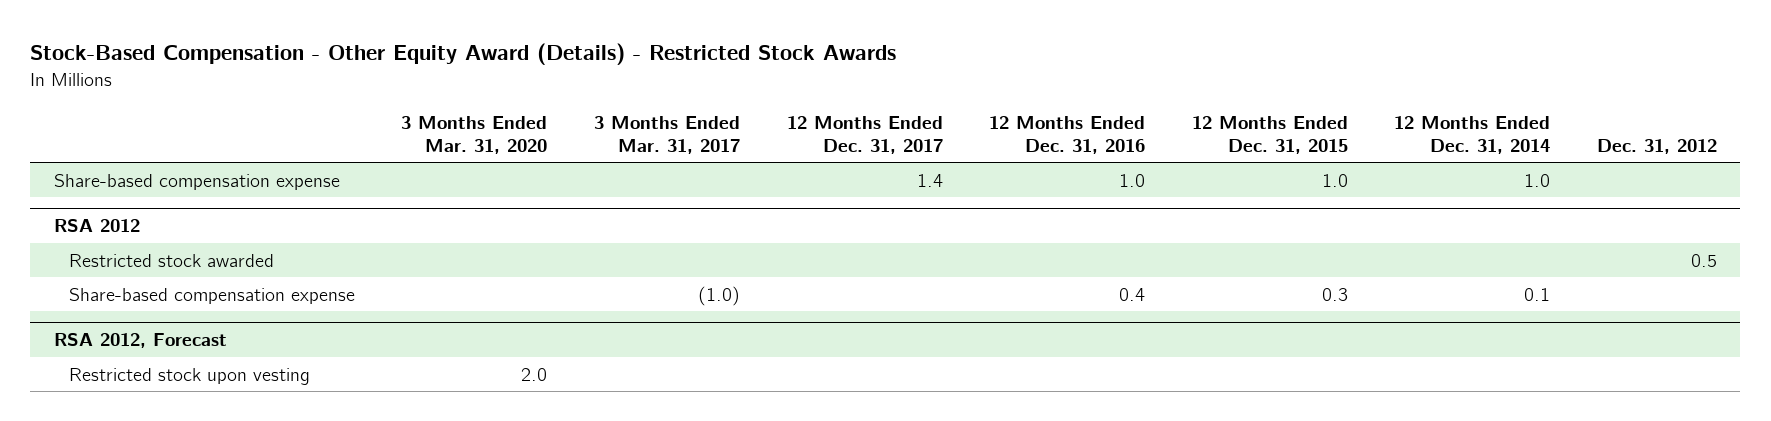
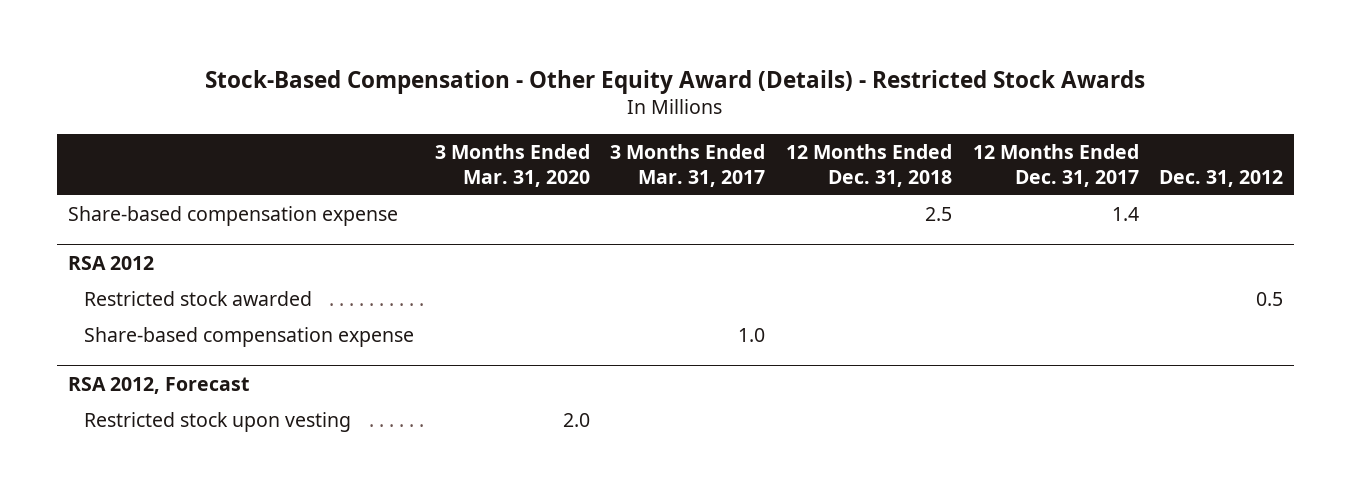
- | 3 Months Ended Mar. 31, 2020 | 3 Months Ended Mar. 31, 2017 | 12 Months Ended Dec. 31, 2017 | 12 Months Ended Dec. 31, 2016 | 12 Months Ended Dec. 31, 2015 | 12 Months Ended Dec. 31, 2014 | Dec. 31, 2012
+ | 3 Months Ended Mar. 31, 2020 | 3 Months Ended Mar. 31, 2017 | 12 Months Ended Dec. 31, 2018 | 12 Months Ended Dec. 31, 2017 | Dec. 31, 2012
@ RSA 2012
- Share-based compensation expense | | (1.0) | | 0.4 | 0.3 | 0.1 |
+ Share-based compensation expense | | 1.0 | | |

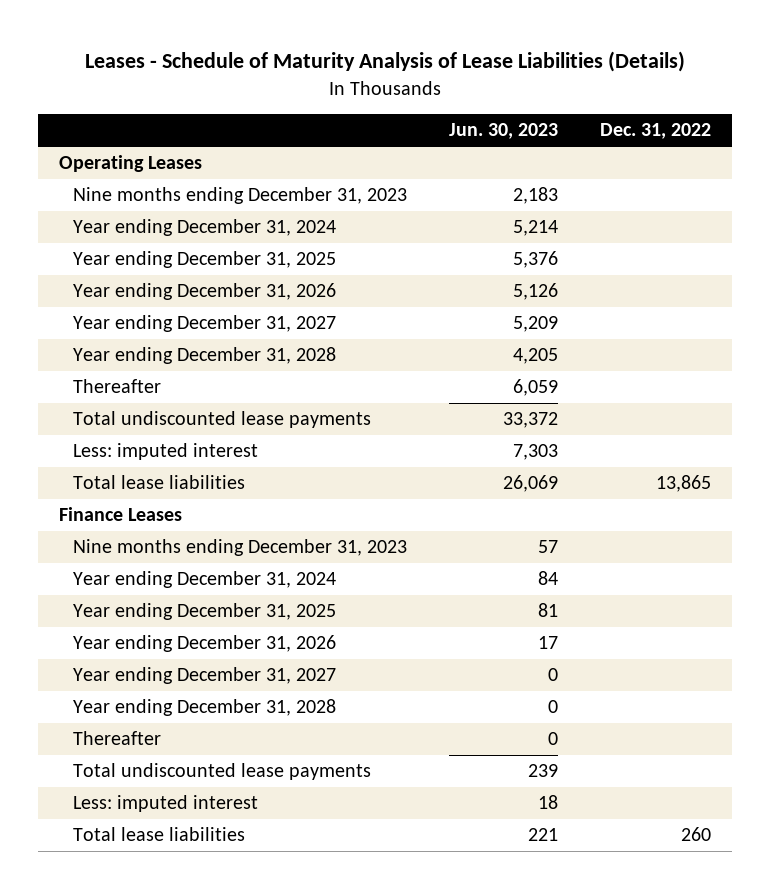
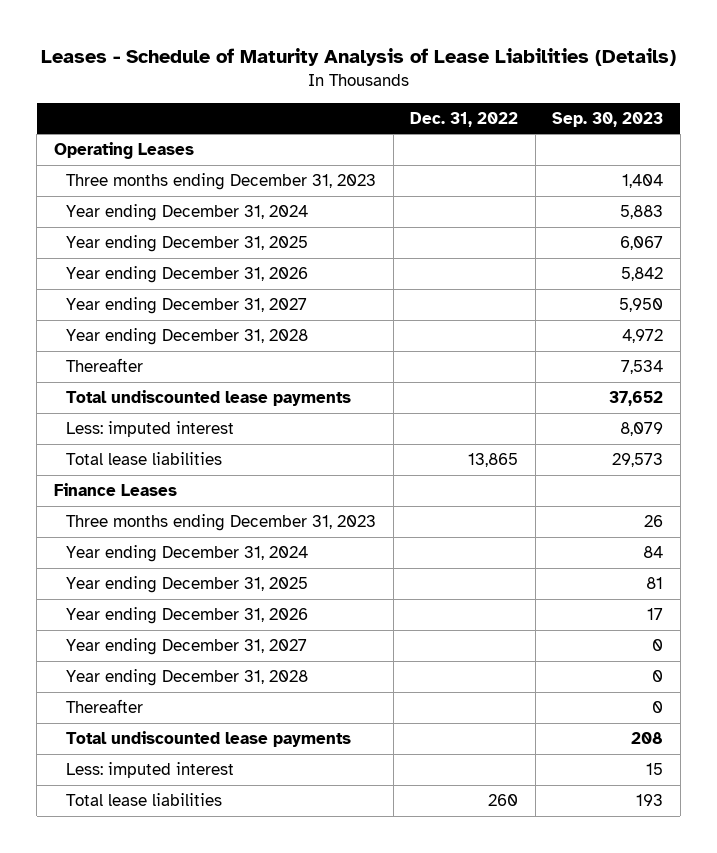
- | Jun. 30, 2023 | Dec. 31, 2022
+ | Dec. 31, 2022 | Sep. 30, 2023
- Nine months ending December 31, 2023 | 2,183 |
+ Three months ending December 31, 2023 | | 1,404
- Nine months ending December 31, 2023 | 57 |
+ Three months ending December 31, 2023 | | 26

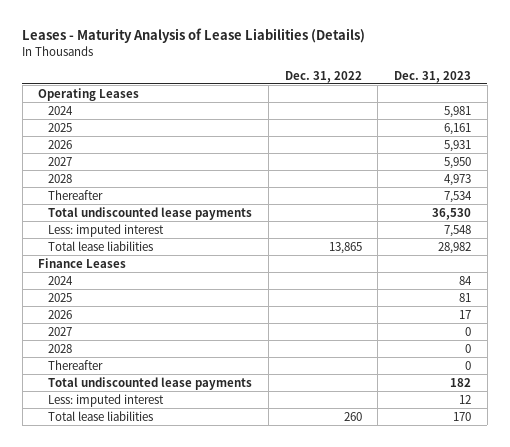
- Leases - Schedule of Maturity Analysis of Lease Liabilities (Details)
+ Leases - Maturity Analysis of Lease Liabilities (Details)
- | Dec. 31, 2022 | Sep. 30, 2023
+ | Dec. 31, 2022 | Dec. 31, 2023
- Three months ending December 31, 2023 | | 1,404
- Year ending December 31, 2024 | | 5,883
- Year ending December 31, 2025 | | 6,067
- Year ending December 31, 2026 | | 5,842
- Year ending December 31, 2027 | | 5,950
- Year ending December 31, 2028 | | 4,972
+ 2024 | | 5,981
+ 2025 | | 6,161
+ 2026 | | 5,931
+ 2027 | | 5,950
+ 2028 | | 4,973
- Three months ending December 31, 2023 | | 26
- Year ending December 31, 2024 | | 84
- Year ending December 31, 2025 | | 81
- Year ending December 31, 2026 | | 17
- Year ending December 31, 2027 | | 0
- Year ending December 31, 2028 | | 0
+ 2024 | | 84
+ 2025 | | 81
+ 2026 | | 17
+ 2027 | | 0
+ 2028 | | 0

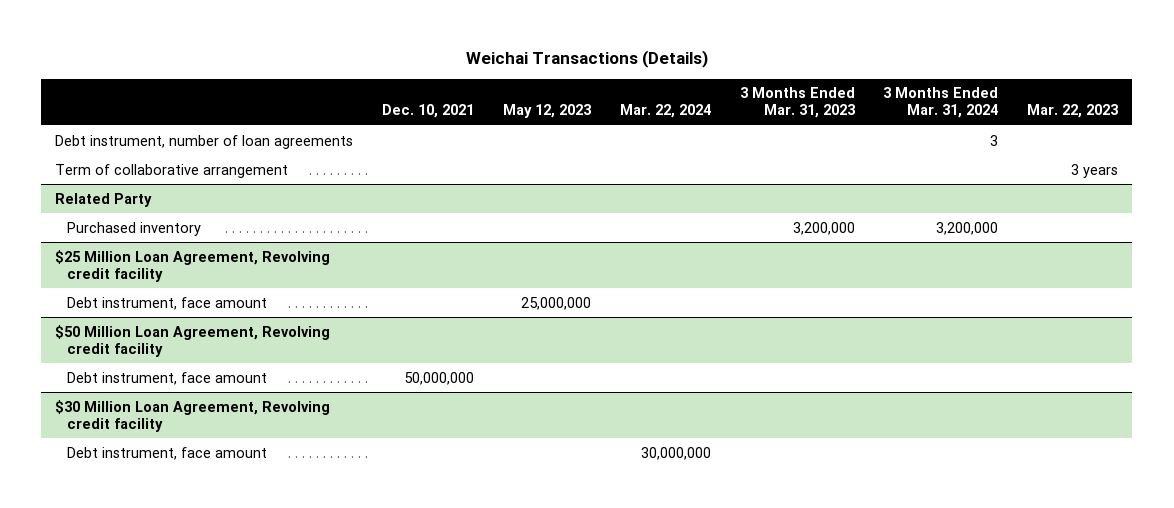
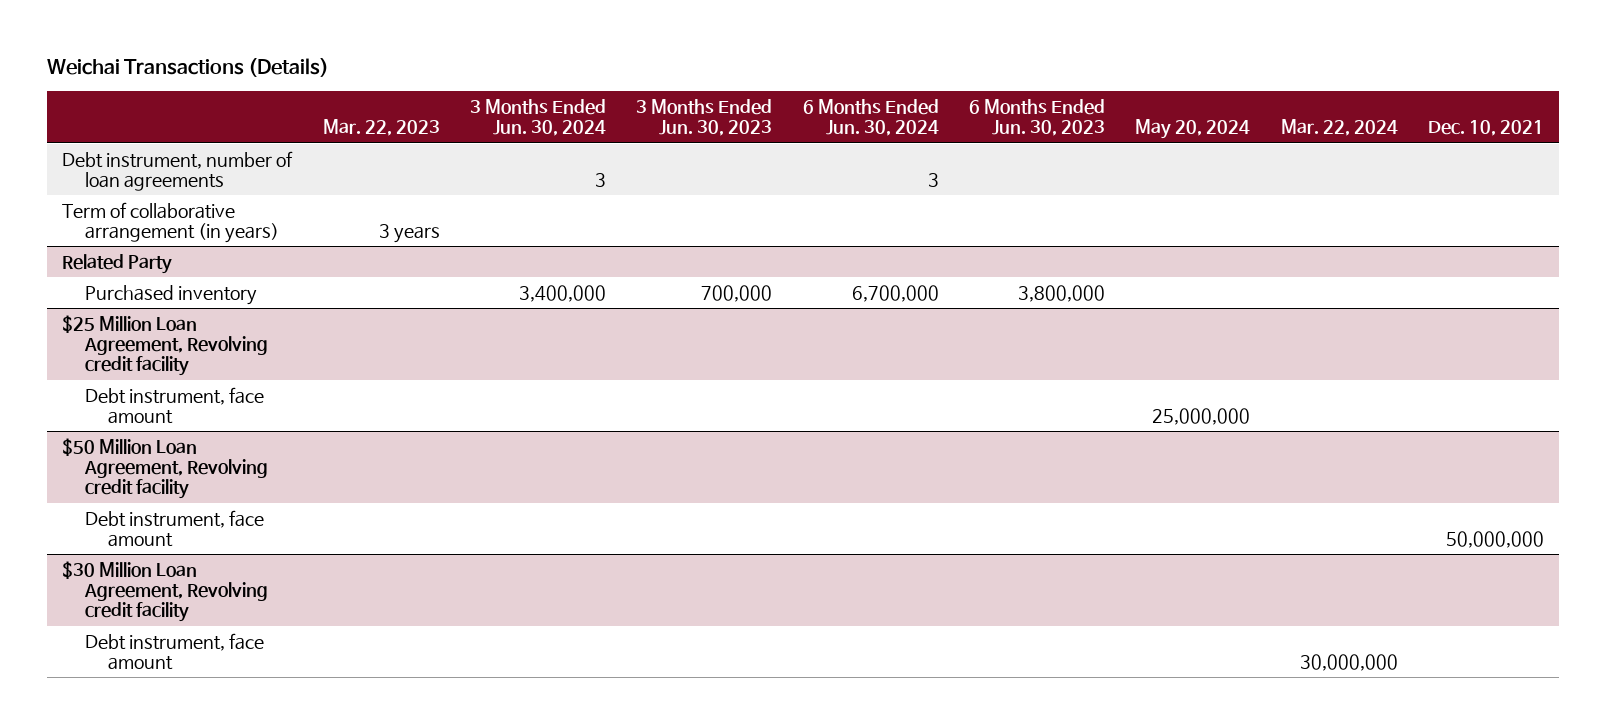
- | Dec. 10, 2021 | May 12, 2023 | Mar. 22, 2024 | 3 Months Ended Mar. 31, 2023 | 3 Months Ended Mar. 31, 2024 | Mar. 22, 2023
+ | Mar. 22, 2023 | 3 Months Ended Jun. 30, 2024 | 3 Months Ended Jun. 30, 2023 | 6 Months Ended Jun. 30, 2024 | 6 Months Ended Jun. 30, 2023 | May 20, 2024 | Mar. 22, 2024 | Dec. 10, 2021
- Term of collaborative arrangement | | | | | | 3 years
+ Term of collaborative arrangement (in years) | 3 years | | | | | | |

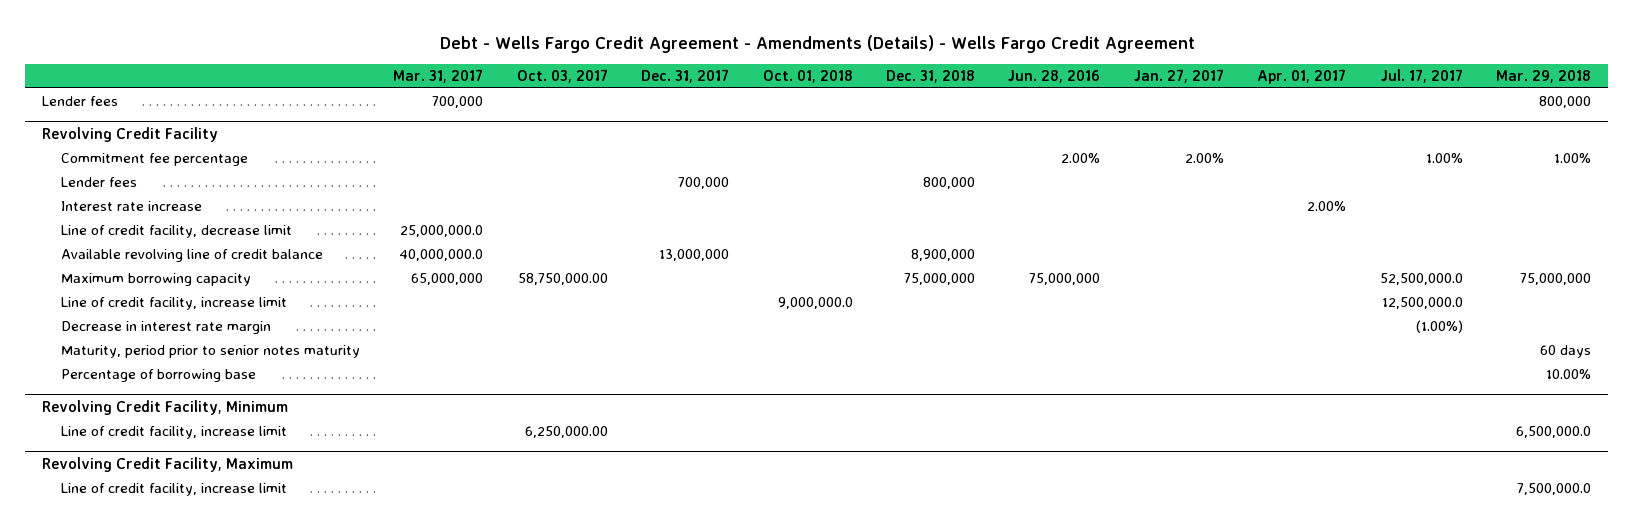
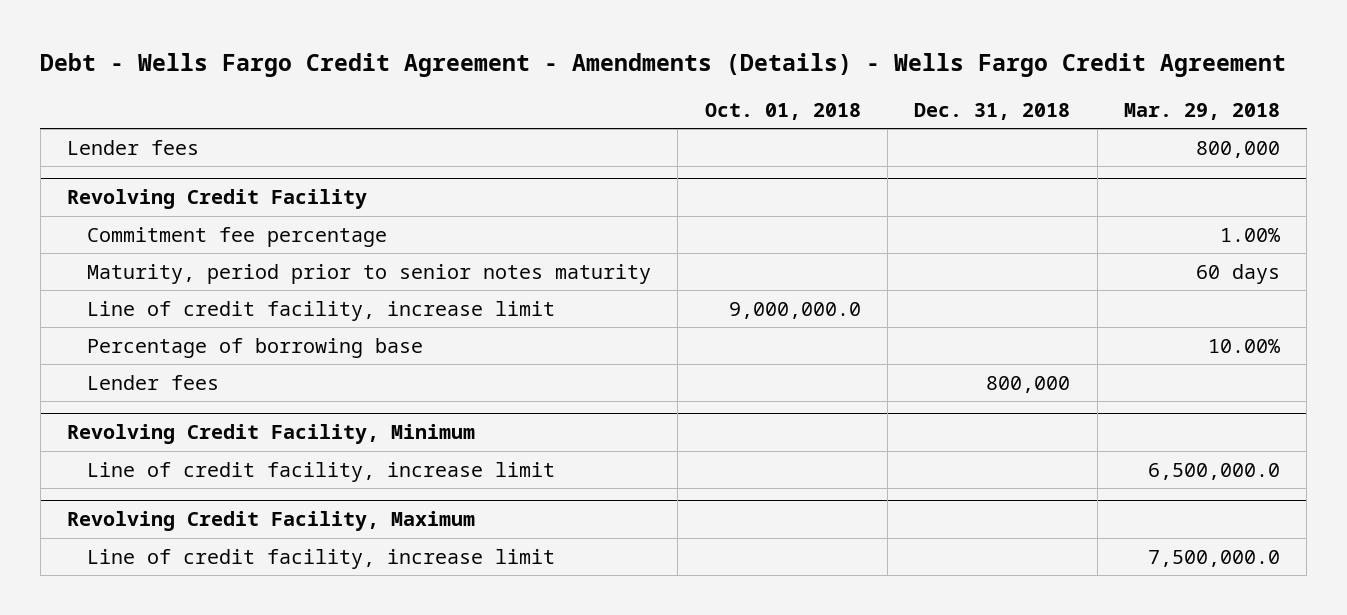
- | Mar. 31, 2017 | Oct. 03, 2017 | Dec. 31, 2017 | Oct. 01, 2018 | Dec. 31, 2018 | Jun. 28, 2016 | Jan. 27, 2017 | Apr. 01, 2017 | Jul. 17, 2017 | Mar. 29, 2018
+ | Oct. 01, 2018 | Dec. 31, 2018 | Mar. 29, 2018
@ Revolving Credit Facility
- Interest rate increase | | | | | | | | 2.00% | |
- Line of credit facility, decrease limit | 25,000,000.0 | | | | | | | | |
- Available revolving line of credit balance | 40,000,000.0 | | 13,000,000 | | 8,900,000 | | | | |
- Maximum borrowing capacity | 65,000,000 | 58,750,000.00 | | | 75,000,000 | 75,000,000 | | | 52,500,000.0 | 75,000,000
- Decrease in interest rate margin | | | | | | | | | (1.00%) |
moved down: Line of credit facility, increase limit | 9,000,000.0 | |
moved down: Lender fees | | 800,000 |

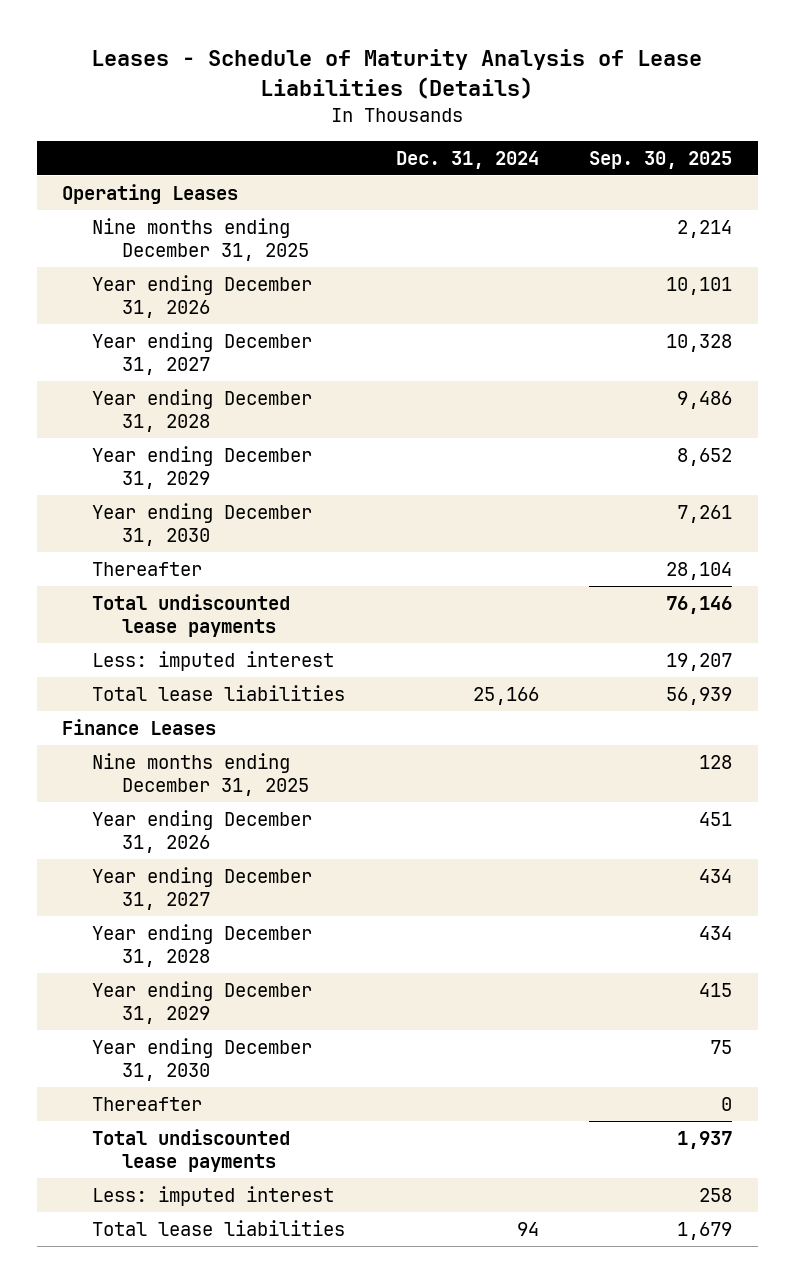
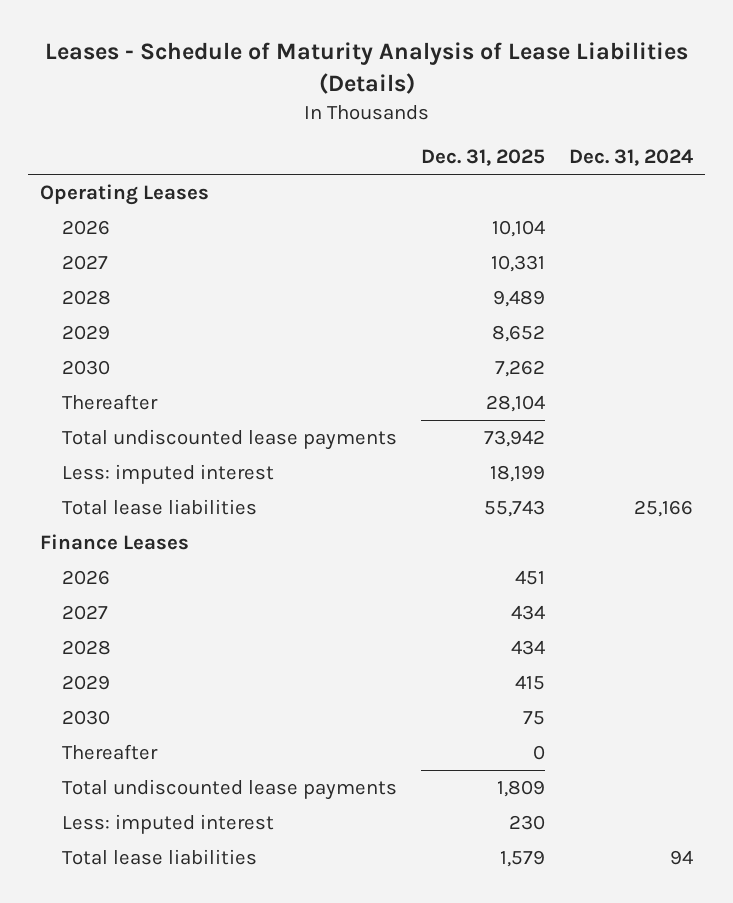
- | Dec. 31, 2024 | Sep. 30, 2025
+ | Dec. 31, 2025 | Dec. 31, 2024
- Nine months ending December 31, 2025 | | 2,214
- Year ending December 31, 2026 | | 10,101
- Year ending December 31, 2027 | | 10,328
- Year ending December 31, 2028 | | 9,486
- Year ending December 31, 2029 | | 8,652
- Year ending December 31, 2030 | | 7,261
+ 2026 | 10,104 |
+ 2027 | 10,331 |
+ 2028 | 9,489 |
+ 2029 | 8,652 |
+ 2030 | 7,262 |
- Nine months ending December 31, 2025 | | 128
- Year ending December 31, 2026 | | 451
- Year ending December 31, 2027 | | 434
- Year ending December 31, 2028 | | 434
- Year ending December 31, 2029 | | 415
- Year ending December 31, 2030 | | 75
+ 2026 | 451 |
+ 2027 | 434 |
+ 2028 | 434 |
+ 2029 | 415 |
+ 2030 | 75 |

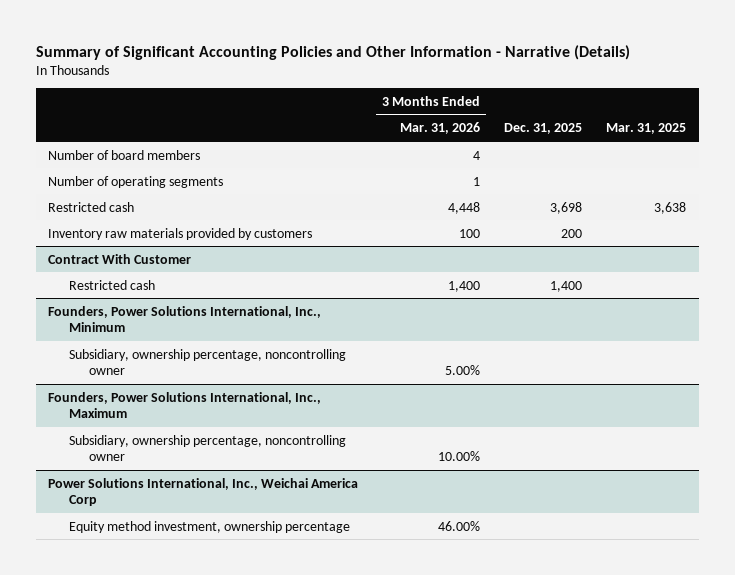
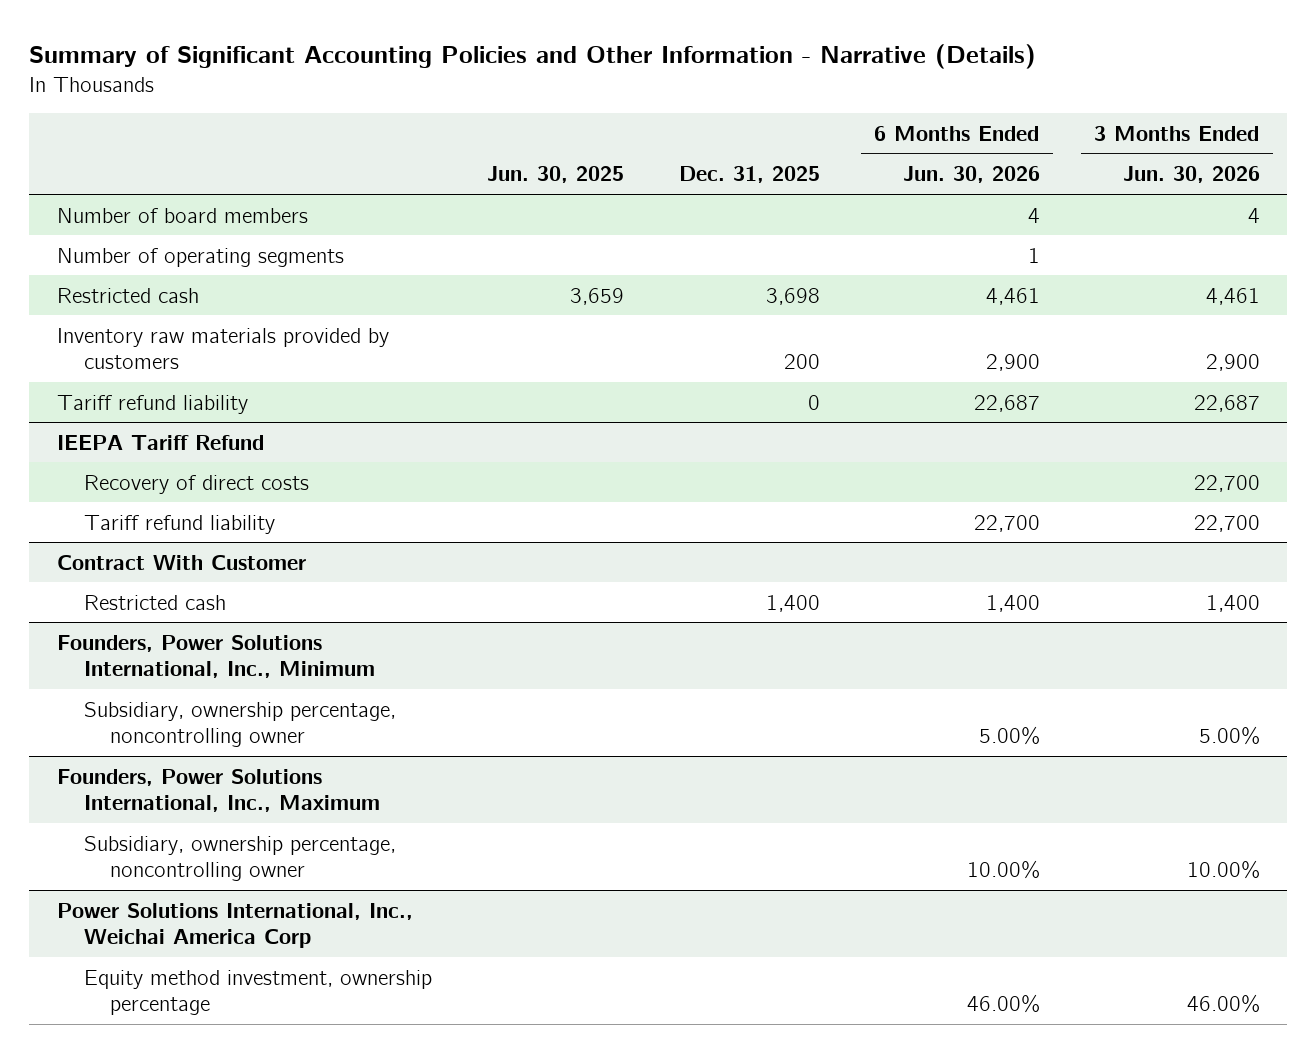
- | 3 Months Ended Mar. 31, 2026 | Dec. 31, 2025 | Mar. 31, 2025
+ | Jun. 30, 2025 | Dec. 31, 2025 | 6 Months Ended Jun. 30, 2026 | 3 Months Ended Jun. 30, 2026
+ Tariff refund liability | | 0 | 22,687 | 22,687
+ IEEPA Tariff Refund
+ Recovery of direct costs | | | | 22,700
+ Tariff refund liability | | | 22,700 | 22,700

